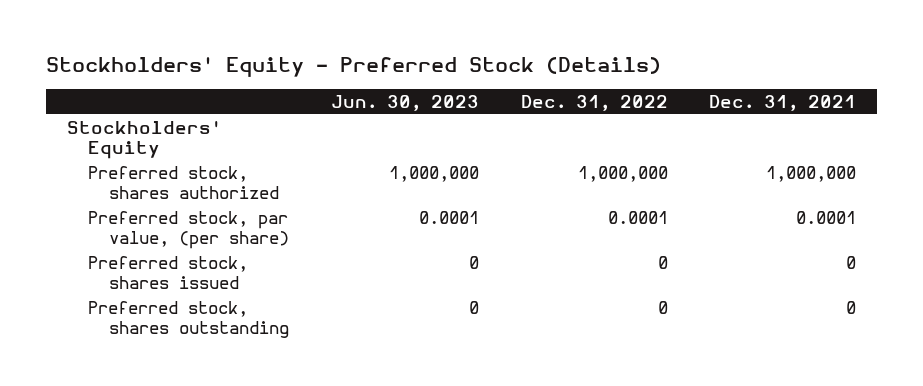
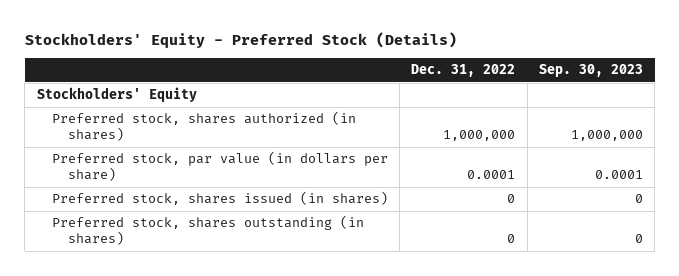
- | Jun. 30, 2023 | Dec. 31, 2022 | Dec. 31, 2021
+ | Dec. 31, 2022 | Sep. 30, 2023
- Preferred stock, shares authorized | 1,000,000 | 1,000,000 | 1,000,000
- Preferred stock, par value, (per share) | 0.0001 | 0.0001 | 0.0001
- Preferred stock, shares issued | 0 | 0 | 0
- Preferred stock, shares outstanding | 0 | 0 | 0
+ Preferred stock, shares authorized (in shares) | 1,000,000 | 1,000,000
+ Preferred stock, par value (in dollars per share) | 0.0001 | 0.0001
+ Preferred stock, shares issued (in shares) | 0 | 0
+ Preferred stock, shares outstanding (in shares) | 0 | 0

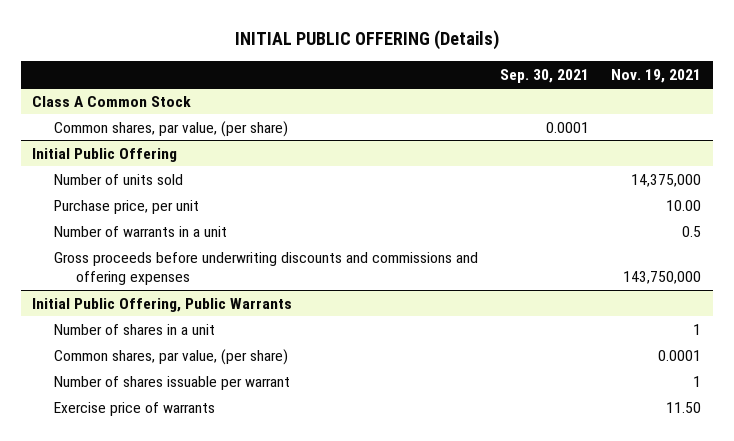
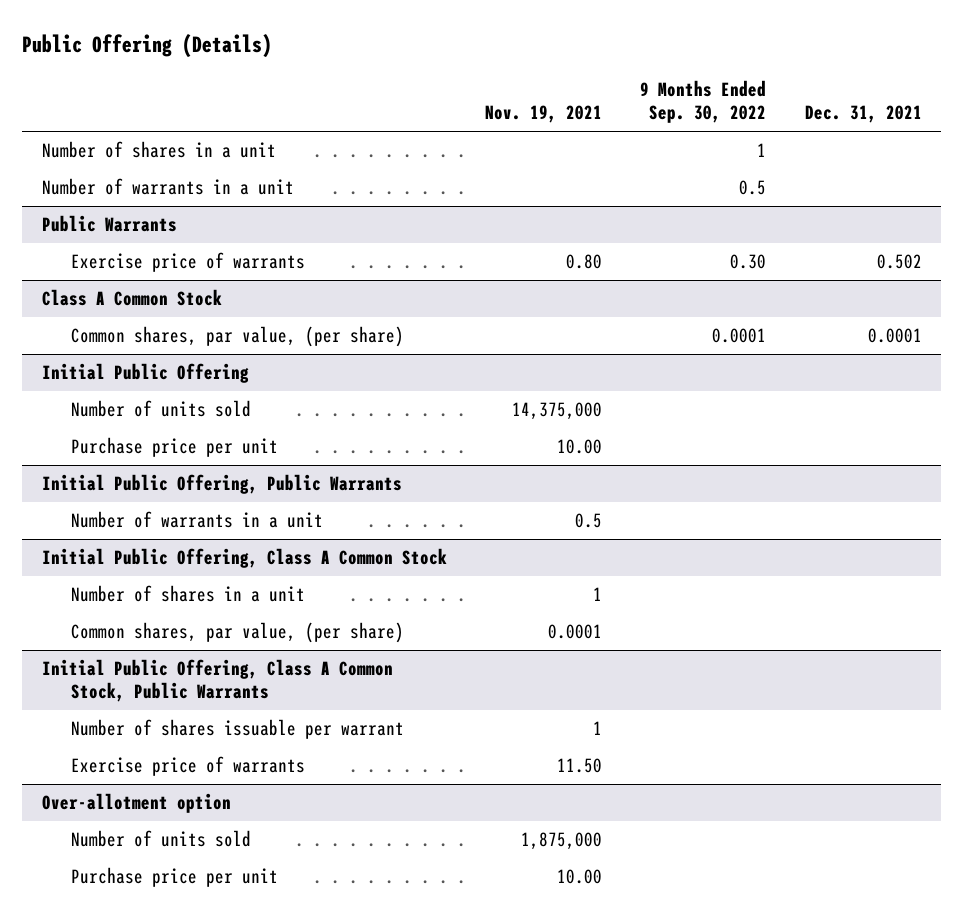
- INITIAL PUBLIC OFFERING (Details)
+ Public Offering (Details)
- | Sep. 30, 2021 | Nov. 19, 2021
+ | Nov. 19, 2021 | 9 Months Ended Sep. 30, 2022 | Dec. 31, 2021
+ Number of shares in a unit | | 1 |
+ Number of warrants in a unit | | 0.5 |
+ Public Warrants
+ Exercise price of warrants | 0.80 | 0.30 | 0.502
@ Initial Public Offering
- Purchase price, per unit | | 10.00
- Number of warrants in a unit | | 0.5
- Gross proceeds before underwriting discounts and commissions and offering expenses | | 143,750,000
+ Purchase price per unit | 10.00 | |
@ Initial Public Offering, Public Warrants
+ Number of warrants in a unit | 0.5 | |
+ Initial Public Offering, Class A Common Stock
+ Initial Public Offering, Class A Common Stock, Public Warrants
+ Over-allotment option
+ Number of units sold | 1,875,000 | |
+ Purchase price per unit | 10.00 | |

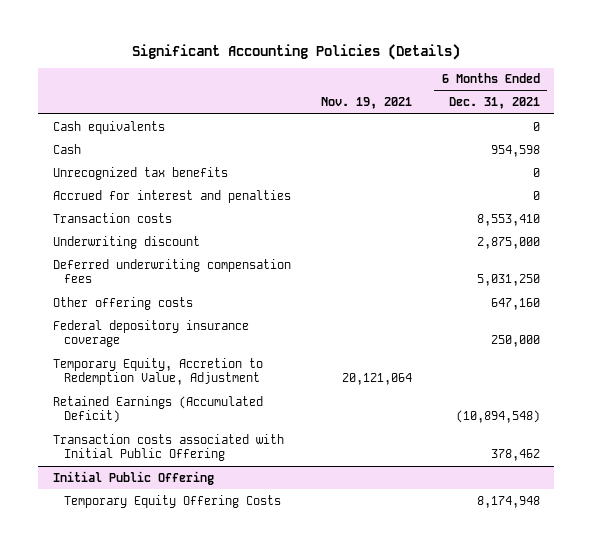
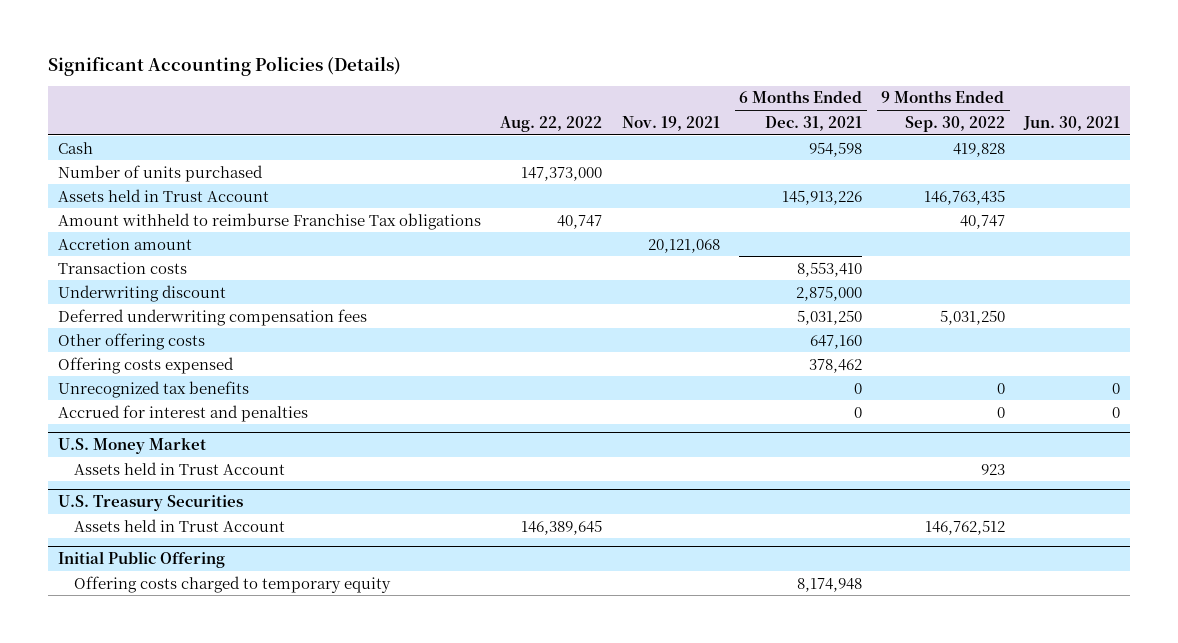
- | Nov. 19, 2021 | 6 Months Ended Dec. 31, 2021
+ | Aug. 22, 2022 | Nov. 19, 2021 | 6 Months Ended Dec. 31, 2021 | 9 Months Ended Sep. 30, 2022 | Jun. 30, 2021
- Cash equivalents | | 0
+ Number of units purchased | 147,373,000 | | | |
+ Assets held in Trust Account | | | 145,913,226 | 146,763,435 |
+ Amount withheld to reimburse Franchise Tax obligations | 40,747 | | | 40,747 |
+ Accretion amount | | 20,121,068 | | |
- Federal depository insurance coverage | | 250,000
- Temporary Equity, Accretion to Redemption Value, Adjustment | 20,121,064 |
- Retained Earnings (Accumulated Deficit) | | (10,894,548)
- Transaction costs associated with Initial Public Offering | | 378,462
+ Offering costs expensed | | | 378,462 | |
moved down: Unrecognized tax benefits | | | 0 | 0 | 0
moved down: Accrued for interest and penalties | | | 0 | 0 | 0
+ U.S. Money Market
+ Assets held in Trust Account | | | | 923 |
+ U.S. Treasury Securities
+ Assets held in Trust Account | 146,389,645 | | | 146,762,512 |
@ Initial Public Offering
- Temporary Equity Offering Costs | | 8,174,948
+ Offering costs charged to temporary equity | | | 8,174,948 | |

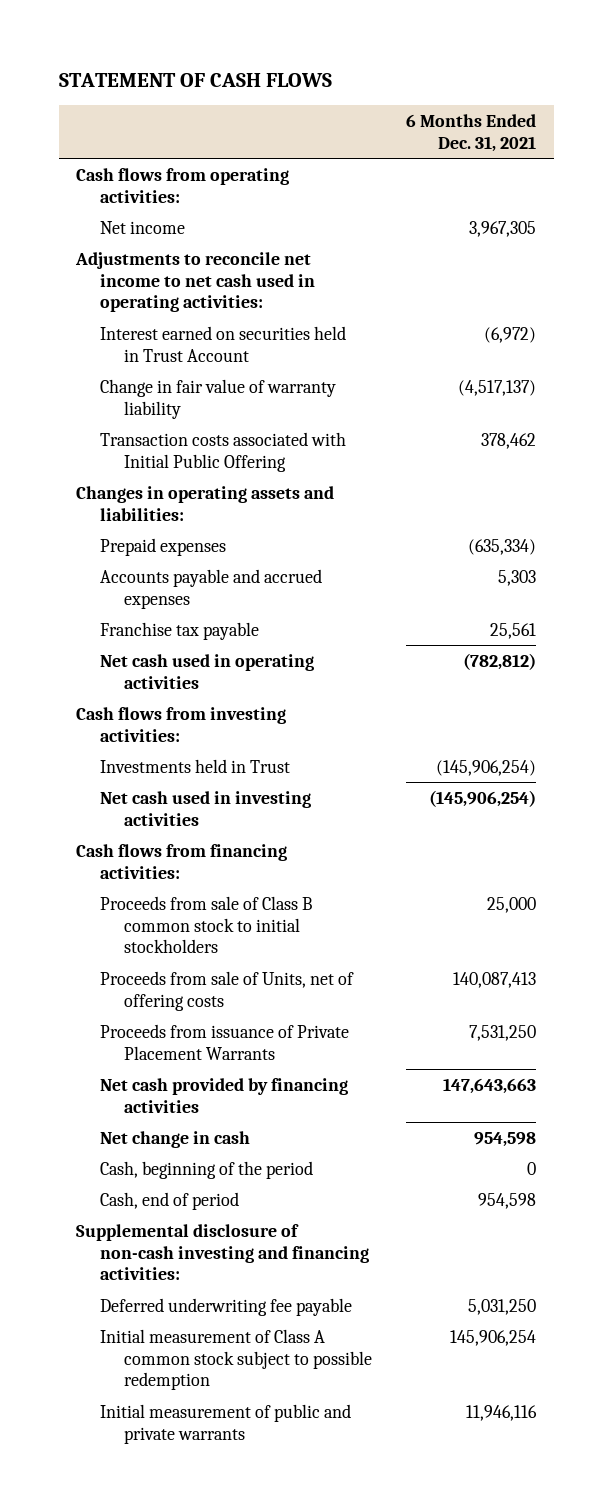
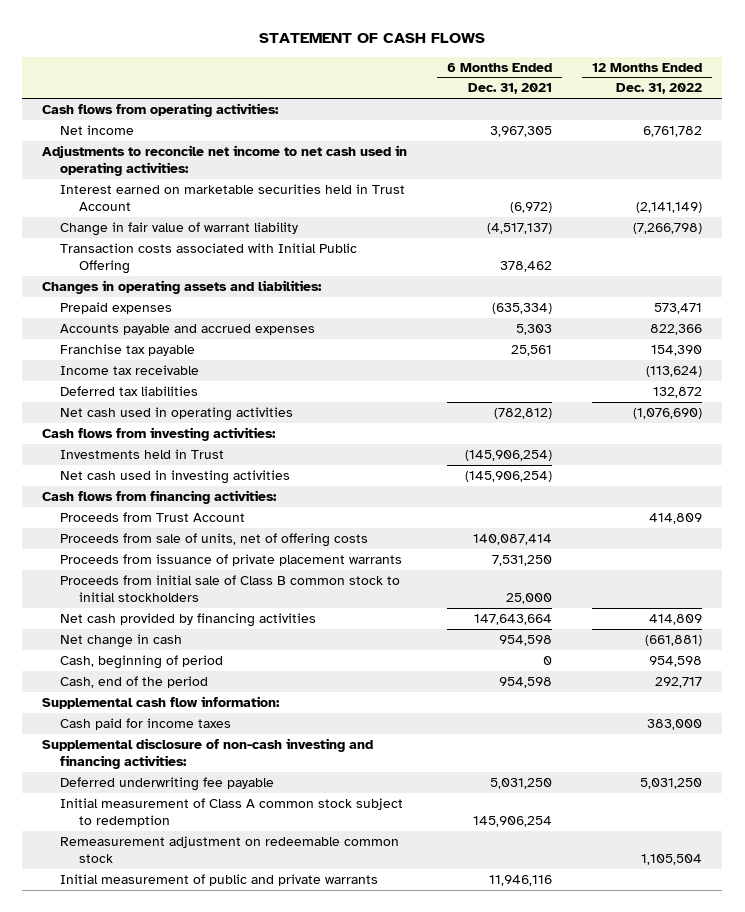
- | 6 Months Ended Dec. 31, 2021
+ | 6 Months Ended Dec. 31, 2021 | 12 Months Ended Dec. 31, 2022
- Interest earned on securities held in Trust Account | (6,972)
- Change in fair value of warranty liability | (4,517,137)
+ Interest earned on marketable securities held in Trust Account | (6,972) | (2,141,149)
+ Change in fair value of warrant liability | (4,517,137) | (7,266,798)
+ Income tax receivable | | (113,624)
+ Deferred tax liabilities | | 132,872
- Proceeds from sale of Class B common stock to initial stockholders | 25,000
- Proceeds from sale of Units, net of offering costs | 140,087,413
- Proceeds from issuance of Private Placement Warrants | 7,531,250
- Net cash provided by financing activities | 147,643,663
+ Proceeds from Trust Account | | 414,809
+ Proceeds from sale of units, net of offering costs | 140,087,414 |
+ Proceeds from issuance of private placement warrants | 7,531,250 |
+ Proceeds from initial sale of Class B common stock to initial stockholders | 25,000 |
+ Net cash provided by financing activities | 147,643,664 | 414,809
- Cash, beginning of the period | 0
- Cash, end of period | 954,598
+ Cash, beginning of period | 0 | 954,598
+ Cash, end of the period | 954,598 | 292,717
+ Supplemental cash flow information:
+ Cash paid for income taxes | | 383,000
- Initial measurement of Class A common stock subject to possible redemption | 145,906,254
+ Initial measurement of Class A common stock subject to redemption | 145,906,254 |
+ Remeasurement adjustment on redeemable common stock | | 1,105,504

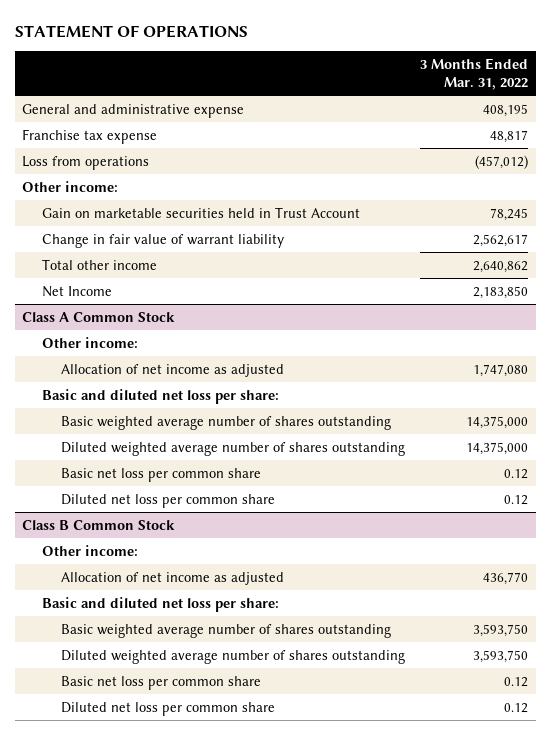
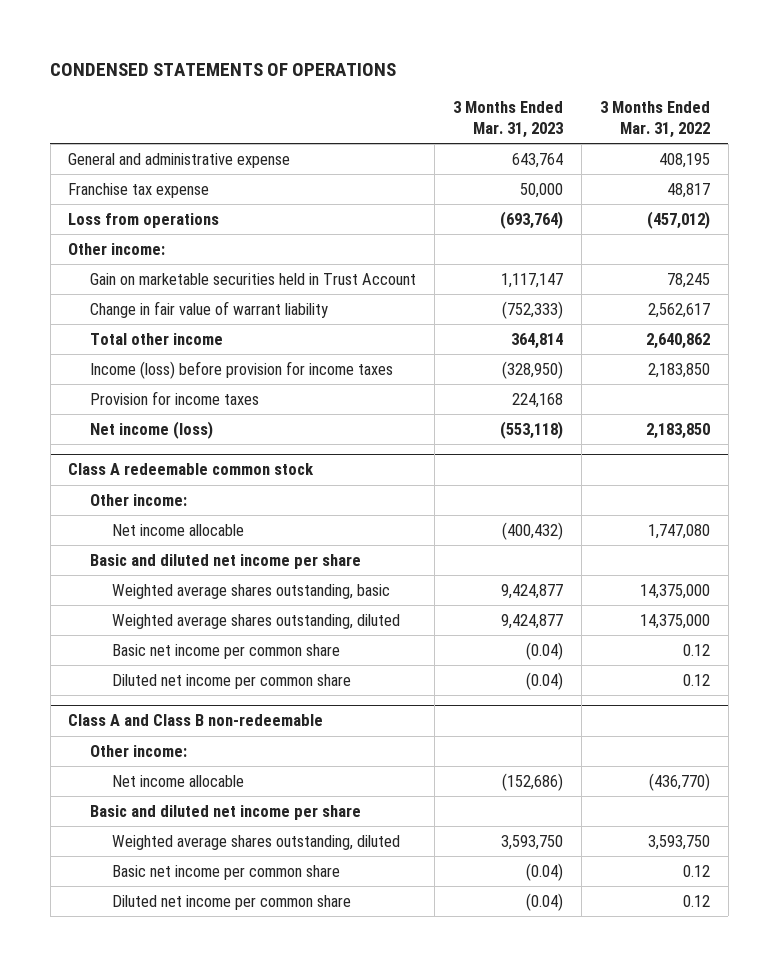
- STATEMENT OF OPERATIONS
+ CONDENSED STATEMENTS OF OPERATIONS
- | 3 Months Ended Mar. 31, 2022
+ | 3 Months Ended Mar. 31, 2023 | 3 Months Ended Mar. 31, 2022
- Net Income | 2,183,850
- Class A Common Stock
+ Income (loss) before provision for income taxes | (328,950) | 2,183,850
+ Provision for income taxes | 224,168 |
+ Net income (loss) | (553,118) | 2,183,850
+ Class A redeemable common stock
- Allocation of net income as adjusted | 1,747,080
- Basic and diluted net loss per share:
- Basic weighted average number of shares outstanding | 14,375,000
- Diluted weighted average number of shares outstanding | 14,375,000
- Basic net loss per common share | 0.12
- Diluted net loss per common share | 0.12
- Class B Common Stock
+ Net income allocable | (400,432) | 1,747,080
+ Basic and diluted net income per share
+ Weighted average shares outstanding, basic | 9,424,877 | 14,375,000
+ Weighted average shares outstanding, diluted | 9,424,877 | 14,375,000
+ Basic net income per common share | (0.04) | 0.12
+ Diluted net income per common share | (0.04) | 0.12
+ Class A and Class B non-redeemable
- Allocation of net income as adjusted | 436,770
- Basic and diluted net loss per share:
- Basic weighted average number of shares outstanding | 3,593,750
- Diluted weighted average number of shares outstanding | 3,593,750
- Basic net loss per common share | 0.12
- Diluted net loss per common share | 0.12
+ Net income allocable | (152,686) | (436,770)
+ Basic and diluted net income per share
+ Weighted average shares outstanding, diluted | 3,593,750 | 3,593,750
+ Basic net income per common share | (0.04) | 0.12
+ Diluted net income per common share | (0.04) | 0.12

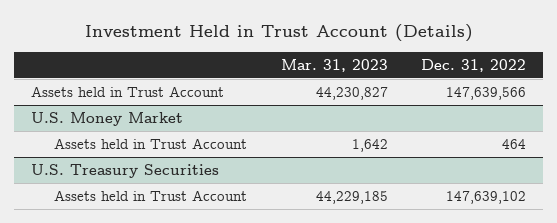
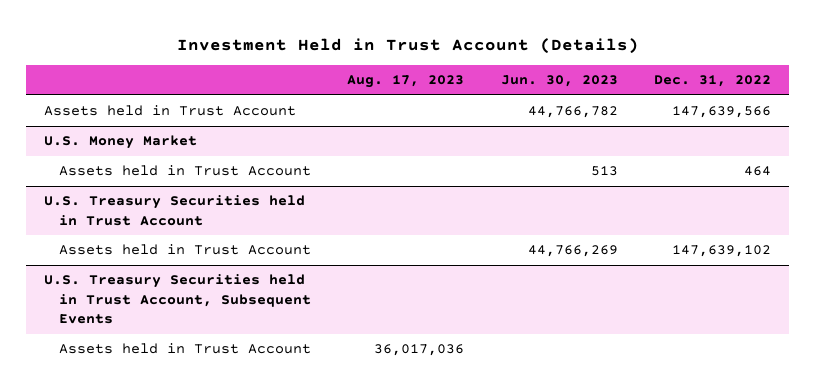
- | Mar. 31, 2023 | Dec. 31, 2022
+ | Aug. 17, 2023 | Jun. 30, 2023 | Dec. 31, 2022
- U.S. Treasury Securities
+ U.S. Treasury Securities held in Trust Account
+ U.S. Treasury Securities held in Trust Account, Subsequent Events
+ Assets held in Trust Account | 36,017,036 | |

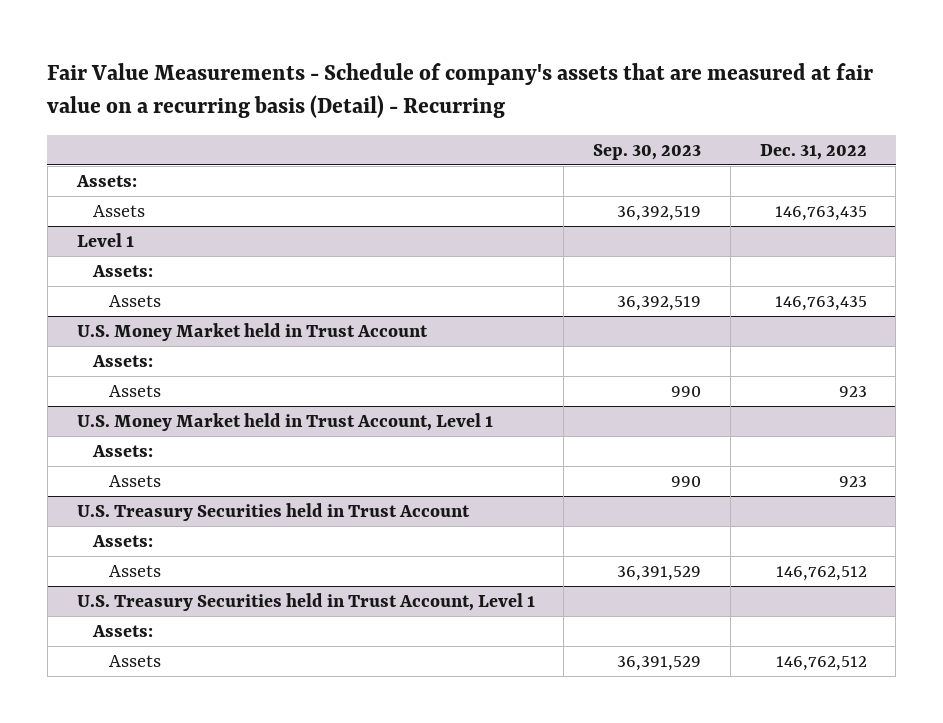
- Investment Held in Trust Account (Details)
+ Fair Value Measurements - Schedule of company's assets that are measured at fair value on a recurring basis (Detail) - Recurring
- | Aug. 17, 2023 | Jun. 30, 2023 | Dec. 31, 2022
+ | Sep. 30, 2023 | Dec. 31, 2022
- Assets held in Trust Account | | 44,766,782 | 147,639,566
- U.S. Money Market
- Assets held in Trust Account | | 513 | 464
+ Assets:
+ Assets | 36,392,519 | 146,763,435
+ Level 1
+ Assets:
+ Assets | 36,392,519 | 146,763,435
+ U.S. Money Market held in Trust Account
+ Assets:
+ Assets | 990 | 923
+ U.S. Money Market held in Trust Account, Level 1
+ Assets:
+ Assets | 990 | 923
@ U.S. Treasury Securities held in Trust Account
- Assets held in Trust Account | | 44,766,269 | 147,639,102
- U.S. Treasury Securities held in Trust Account, Subsequent Events
- Assets held in Trust Account | 36,017,036 | |
@ U.S. Treasury Securities held in Trust Account
+ Assets:
+ Assets | 36,391,529 | 146,762,512
+ U.S. Treasury Securities held in Trust Account, Level 1
+ Assets:
+ Assets | 36,391,529 | 146,762,512

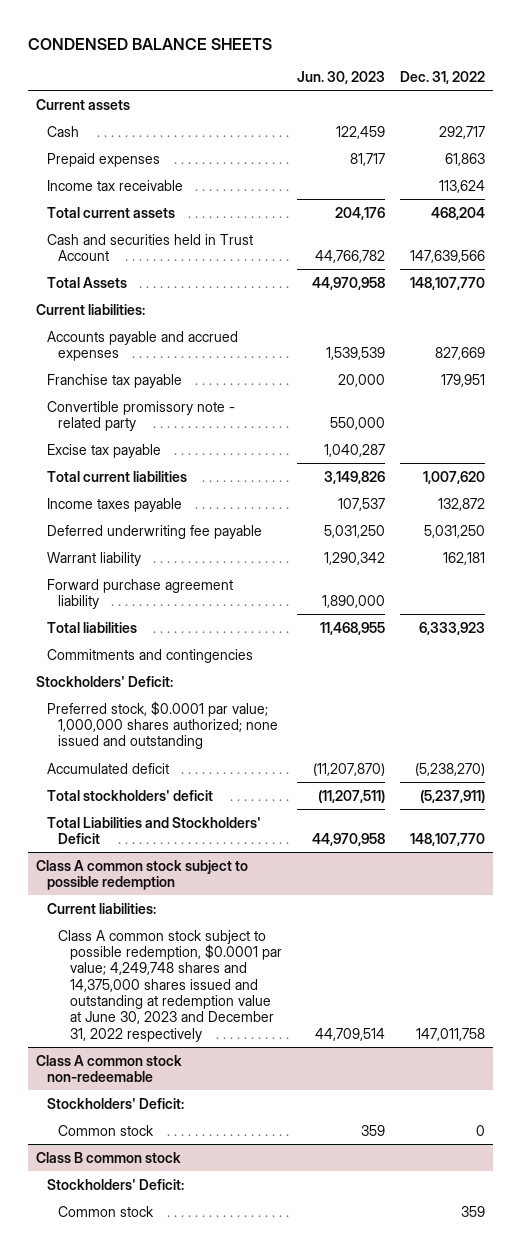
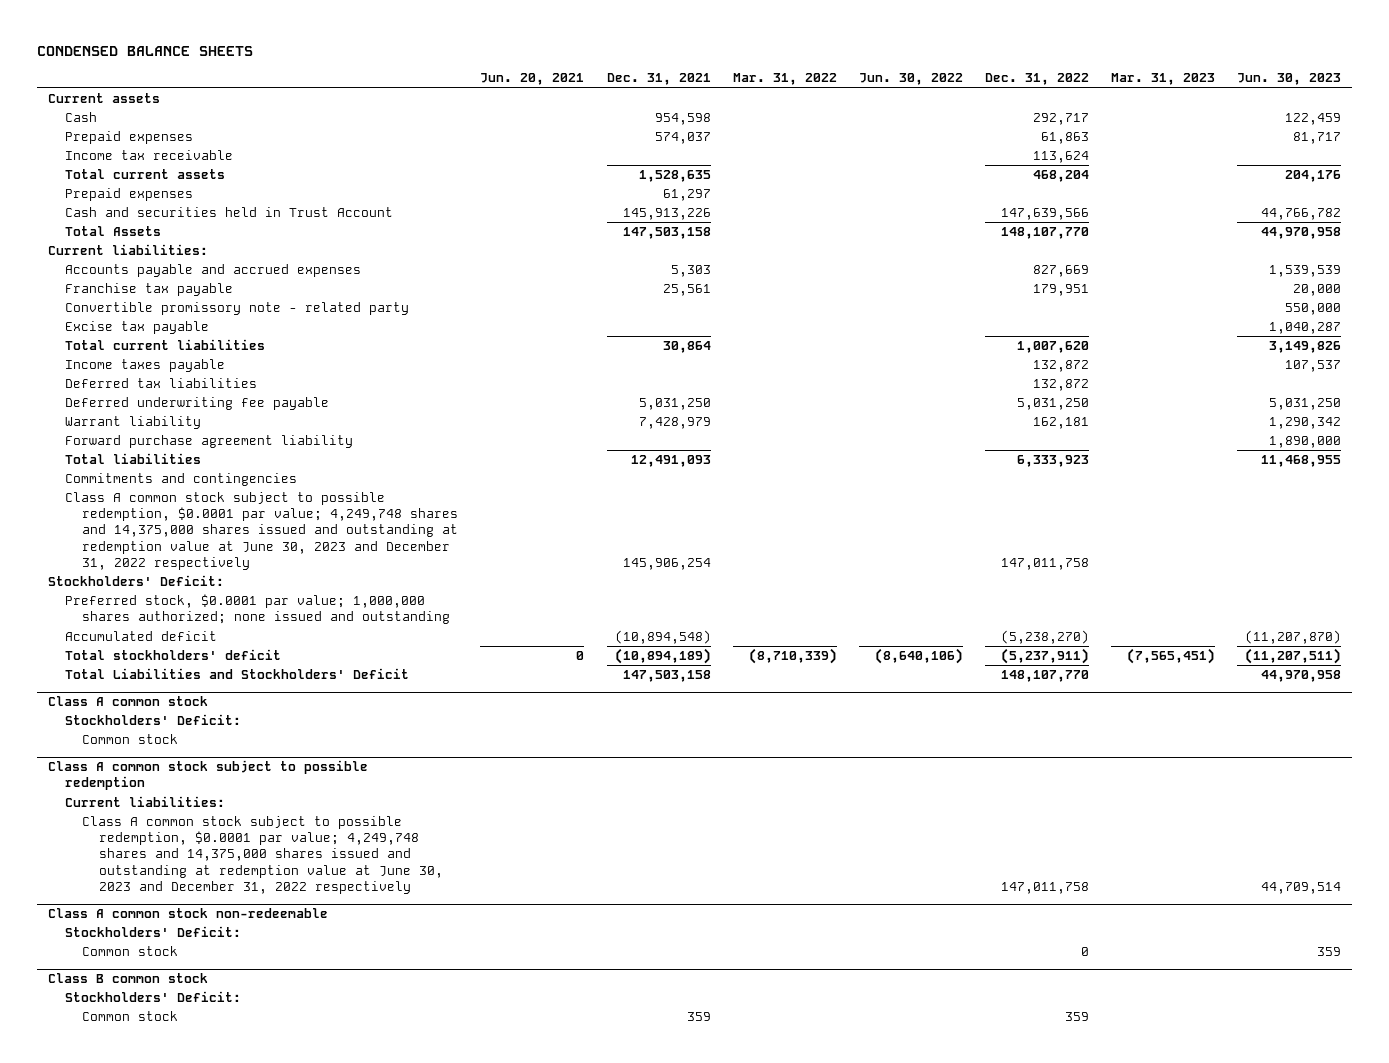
- | Jun. 30, 2023 | Dec. 31, 2022
+ | Jun. 20, 2021 | Dec. 31, 2021 | Mar. 31, 2022 | Jun. 30, 2022 | Dec. 31, 2022 | Mar. 31, 2023 | Jun. 30, 2023
+ Prepaid expenses | | 61,297 | | | | |
+ Deferred tax liabilities | | | | | 132,872 | |
+ Class A common stock subject to possible redemption, $0.0001 par value; 4,249,748 shares and 14,375,000 shares issued and outstanding at redemption value at June 30, 2023 and December 31, 2022 respectively | | 145,906,254 | | | 147,011,758 | |
+ Class A common stock
+ Stockholders' Deficit:
+ Common stock

